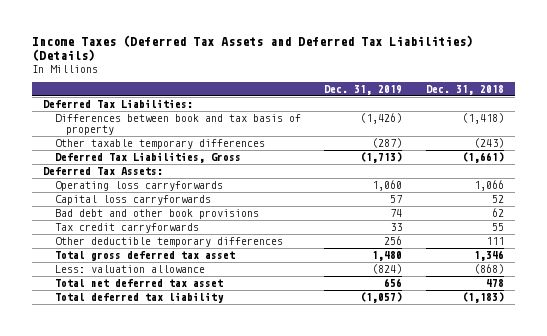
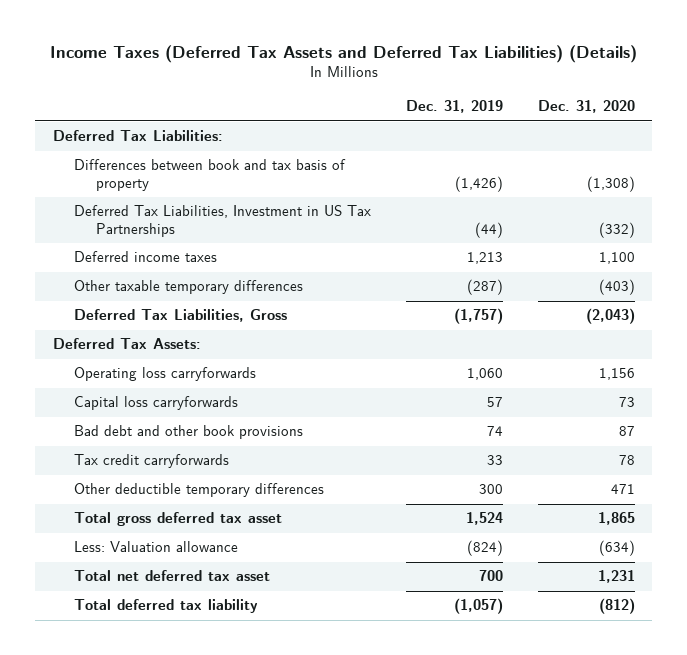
- | Dec. 31, 2019 | Dec. 31, 2018
+ | Dec. 31, 2019 | Dec. 31, 2020
+ Deferred Tax Liabilities, Investment in US Tax Partnerships | (44) | (332)
+ Deferred income taxes | 1,213 | 1,100
- Deferred Tax Liabilities, Gross | (1,713) | (1,661)
+ Deferred Tax Liabilities, Gross | (1,757) | (2,043)
- Other deductible temporary differences | 256 | 111
- Total gross deferred tax asset | 1,480 | 1,346
- Less: valuation allowance | (824) | (868)
- Total net deferred tax asset | 656 | 478
+ Other deductible temporary differences | 300 | 471
+ Total gross deferred tax asset | 1,524 | 1,865
+ Less: Valuation allowance | (824) | (634)
+ Total net deferred tax asset | 700 | 1,231

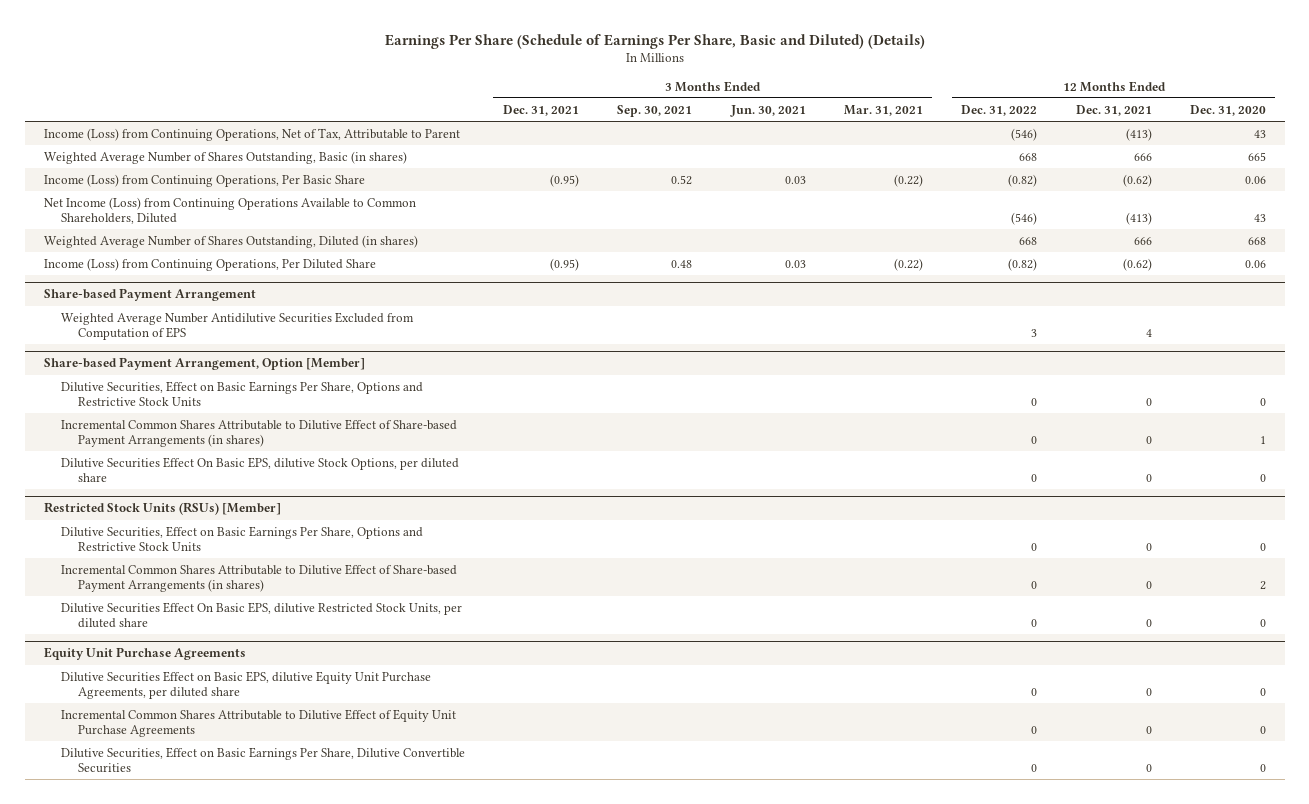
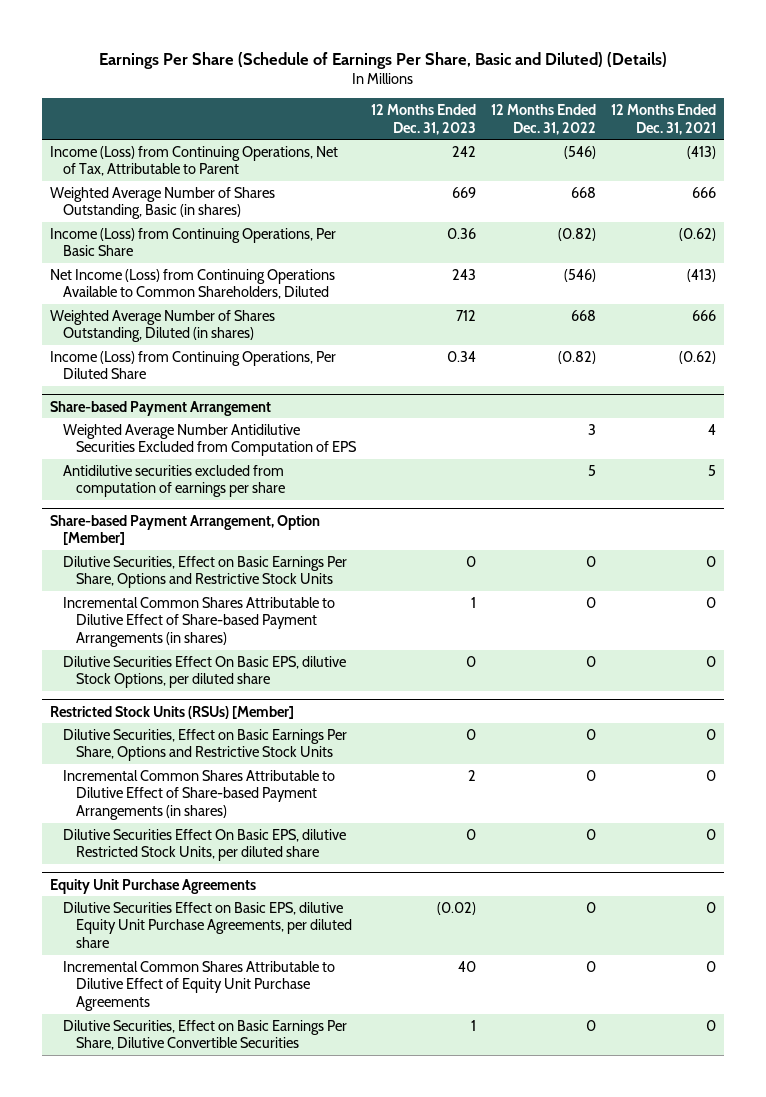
- | 3 Months Ended Dec. 31, 2021 | 3 Months Ended Sep. 30, 2021 | 3 Months Ended Jun. 30, 2021 | 3 Months Ended Mar. 31, 2021 | 12 Months Ended Dec. 31, 2022 | 12 Months Ended Dec. 31, 2021 | 12 Months Ended Dec. 31, 2020
+ | 12 Months Ended Dec. 31, 2023 | 12 Months Ended Dec. 31, 2022 | 12 Months Ended Dec. 31, 2021
@ Share-based Payment Arrangement
+ Antidilutive securities excluded from computation of earnings per share | | 5 | 5

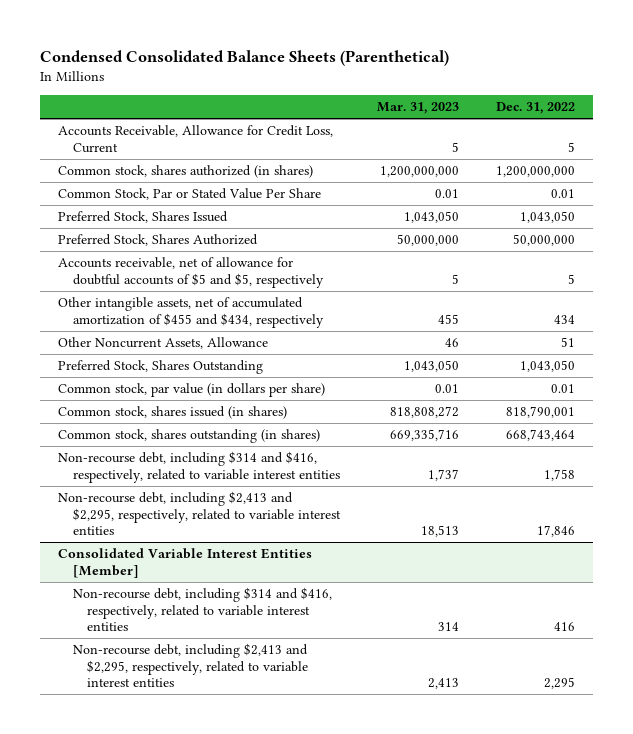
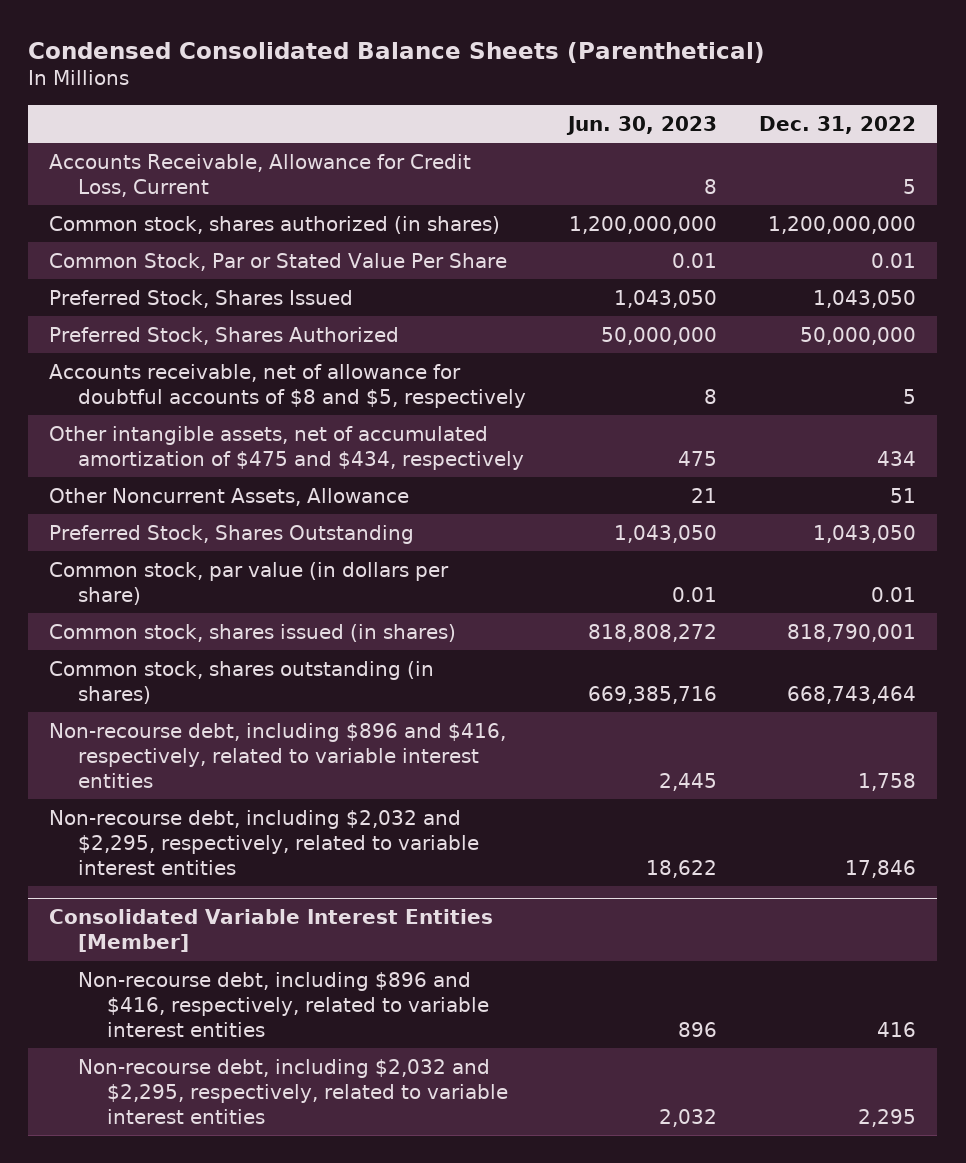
- | Mar. 31, 2023 | Dec. 31, 2022
+ | Jun. 30, 2023 | Dec. 31, 2022
- Accounts receivable, net of allowance for doubtful accounts of $5 and $5, respectively | 5 | 5
- Other intangible assets, net of accumulated amortization of $455 and $434, respectively | 455 | 434
+ Accounts receivable, net of allowance for doubtful accounts of $8 and $5, respectively | 8 | 5
+ Other intangible assets, net of accumulated amortization of $475 and $434, respectively | 475 | 434
- Non-recourse debt, including $314 and $416, respectively, related to variable interest entities | 1,737 | 1,758
- Non-recourse debt, including $2,413 and $2,295, respectively, related to variable interest entities | 18,513 | 17,846
+ Non-recourse debt, including $896 and $416, respectively, related to variable interest entities | 2,445 | 1,758
+ Non-recourse debt, including $2,032 and $2,295, respectively, related to variable interest entities | 18,622 | 17,846
@ Consolidated Variable Interest Entities [Member]
- Non-recourse debt, including $314 and $416, respectively, related to variable interest entities | 314 | 416
- Non-recourse debt, including $2,413 and $2,295, respectively, related to variable interest entities | 2,413 | 2,295
+ Non-recourse debt, including $896 and $416, respectively, related to variable interest entities | 896 | 416
+ Non-recourse debt, including $2,032 and $2,295, respectively, related to variable interest entities | 2,032 | 2,295

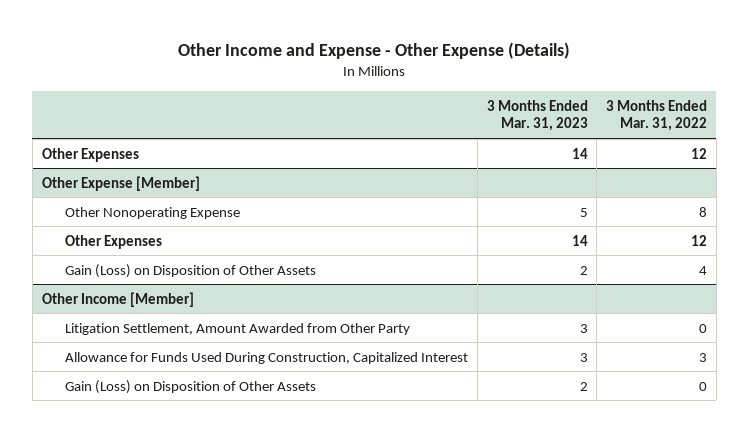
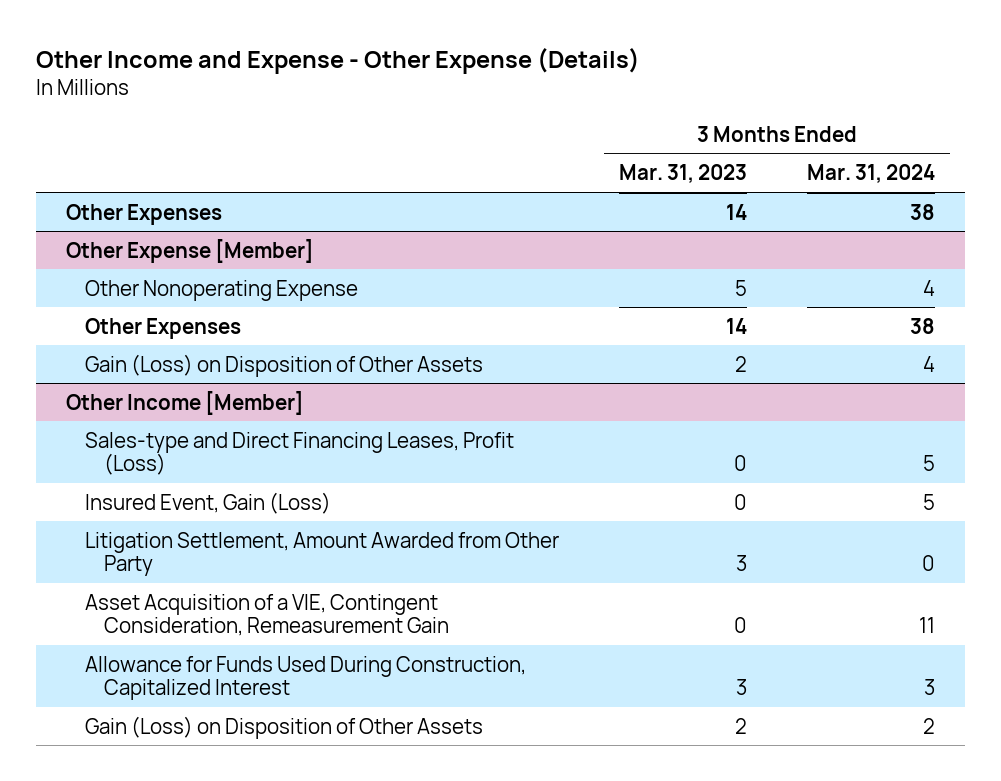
- | 3 Months Ended Mar. 31, 2023 | 3 Months Ended Mar. 31, 2022
+ | 3 Months Ended Mar. 31, 2023 | 3 Months Ended Mar. 31, 2024
@ Other Income [Member]
+ Sales-type and Direct Financing Leases, Profit (Loss) | 0 | 5
+ Insured Event, Gain (Loss) | 0 | 5
+ Asset Acquisition of a VIE, Contingent Consideration, Remeasurement Gain | 0 | 11

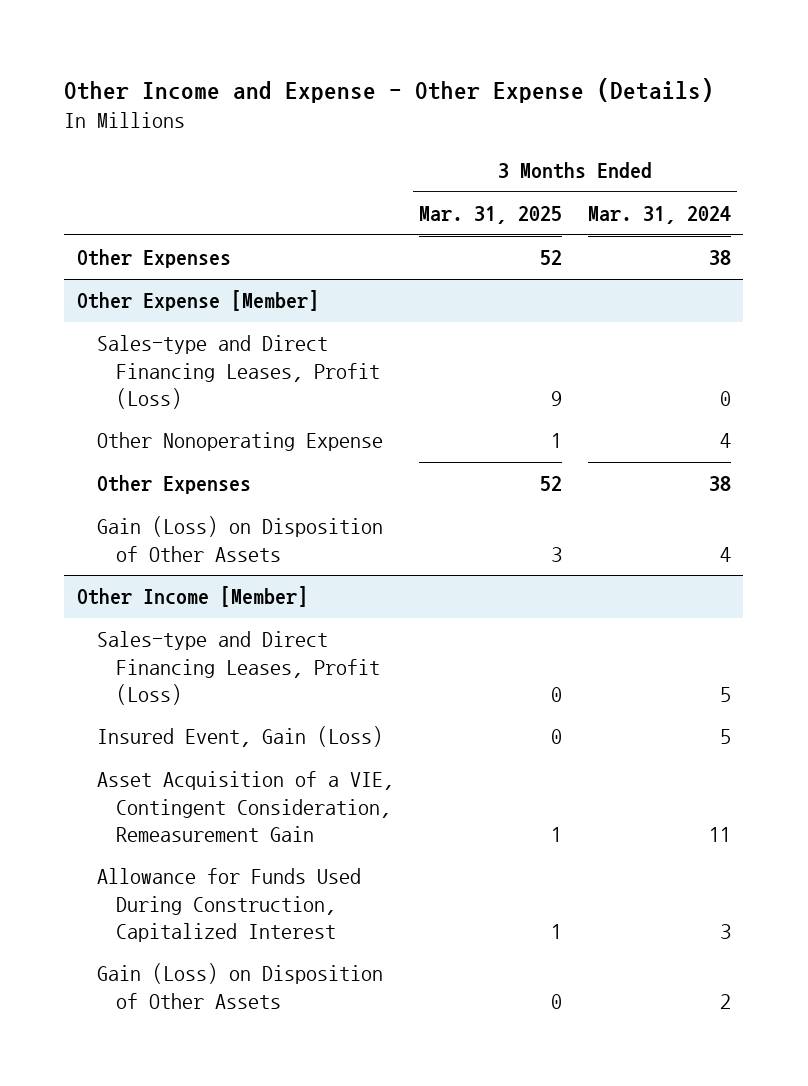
- | 3 Months Ended Mar. 31, 2023 | 3 Months Ended Mar. 31, 2024
+ | 3 Months Ended Mar. 31, 2025 | 3 Months Ended Mar. 31, 2024
@ Other Expense [Member]
+ Sales-type and Direct Financing Leases, Profit (Loss) | 9 | 0
@ Other Income [Member]
- Litigation Settlement, Amount Awarded from Other Party | 3 | 0

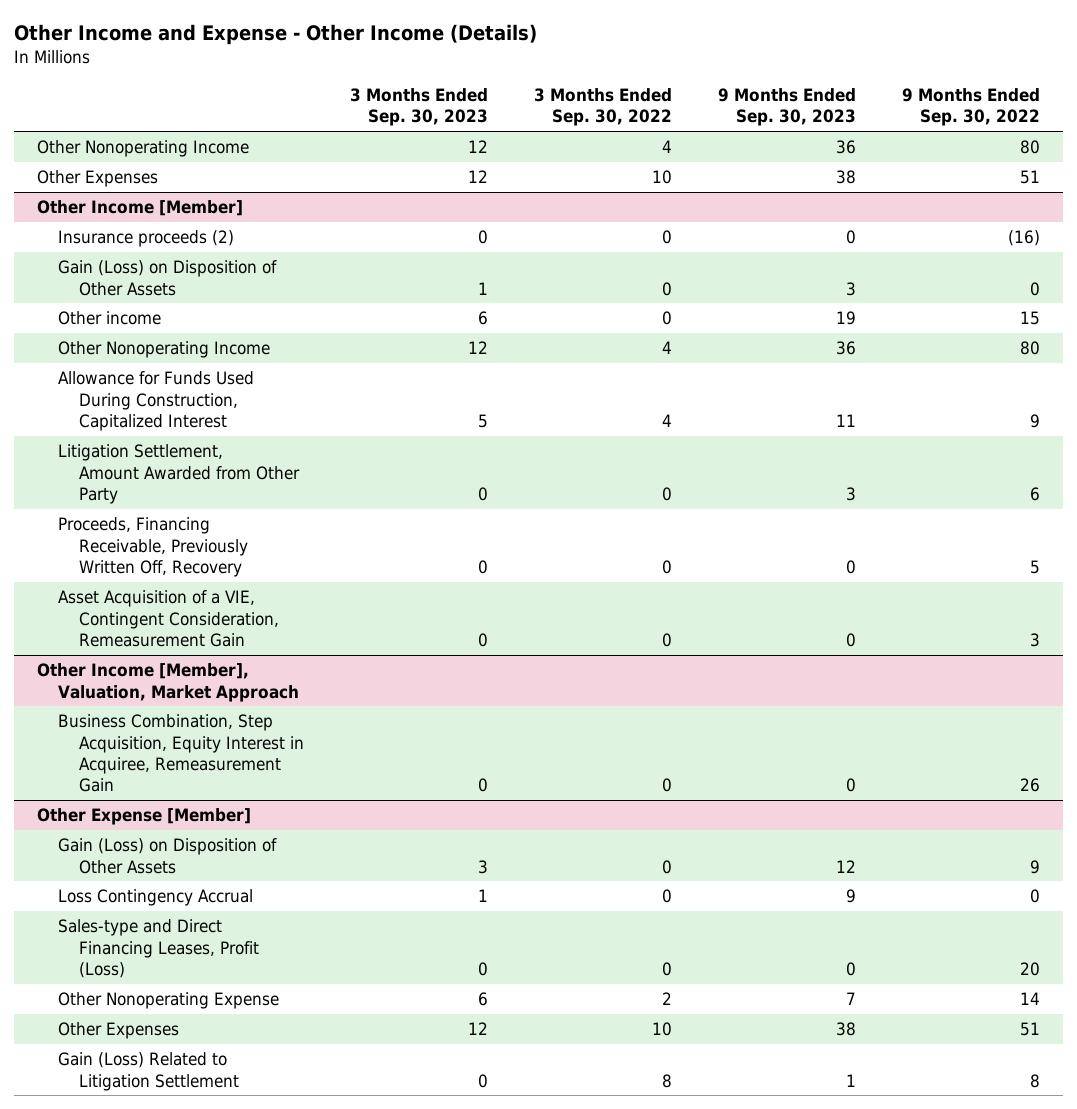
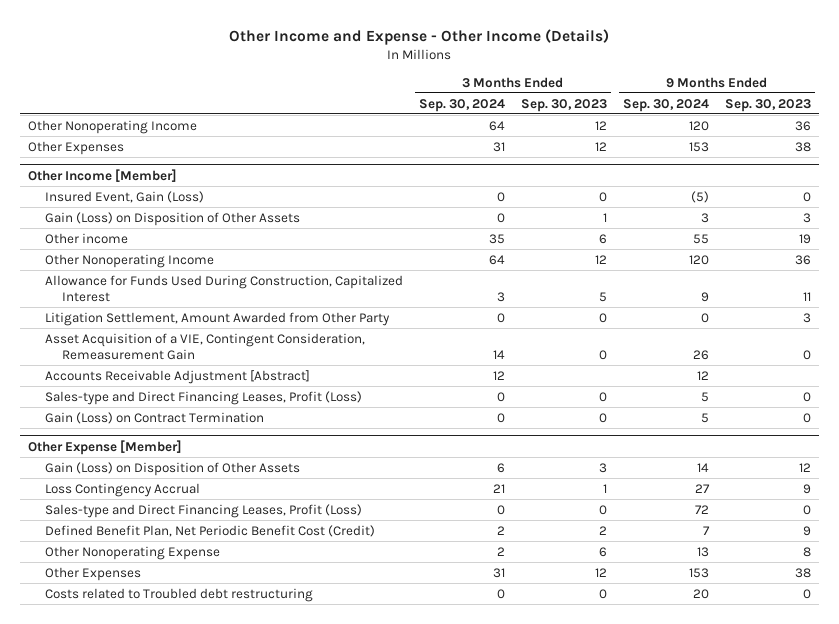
- | 3 Months Ended Sep. 30, 2023 | 3 Months Ended Sep. 30, 2022 | 9 Months Ended Sep. 30, 2023 | 9 Months Ended Sep. 30, 2022
+ | 3 Months Ended Sep. 30, 2024 | 3 Months Ended Sep. 30, 2023 | 9 Months Ended Sep. 30, 2024 | 9 Months Ended Sep. 30, 2023
@ Other Income [Member]
- Insurance proceeds (2) | 0 | 0 | 0 | (16)
+ Insured Event, Gain (Loss) | 0 | 0 | (5) | 0
- Proceeds, Financing Receivable, Previously Written Off, Recovery | 0 | 0 | 0 | 5
- Other Income [Member], Valuation, Market Approach
- Business Combination, Step Acquisition, Equity Interest in Acquiree, Remeasurement Gain | 0 | 0 | 0 | 26
@ Other Income [Member]
+ Accounts Receivable Adjustment [Abstract] | 12 | | 12 |
+ Sales-type and Direct Financing Leases, Profit (Loss) | 0 | 0 | 5 | 0
+ Gain (Loss) on Contract Termination | 0 | 0 | 5 | 0
@ Other Expense [Member]
- Other Nonoperating Expense | 6 | 2 | 7 | 14
+ Defined Benefit Plan, Net Periodic Benefit Cost (Credit) | 2 | 2 | 7 | 9
+ Other Nonoperating Expense | 2 | 6 | 13 | 8
- Gain (Loss) Related to Litigation Settlement | 0 | 8 | 1 | 8
+ Costs related to Troubled debt restructuring | 0 | 0 | 20 | 0

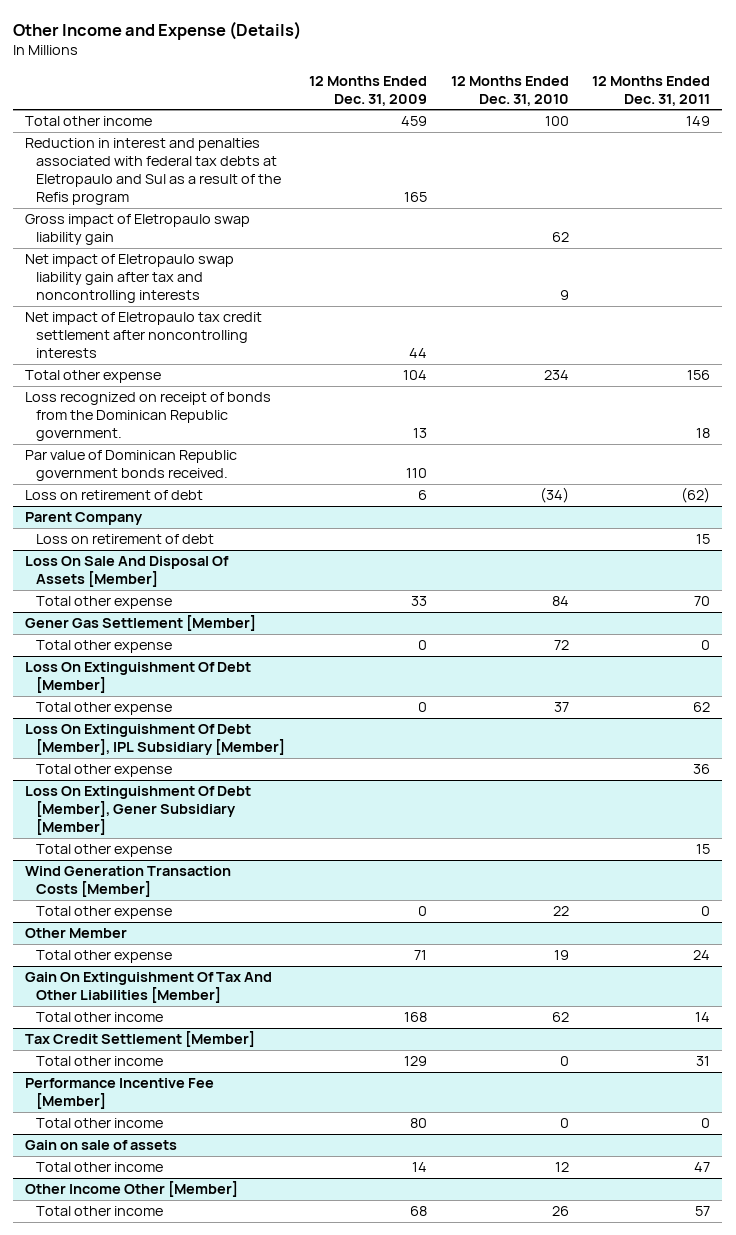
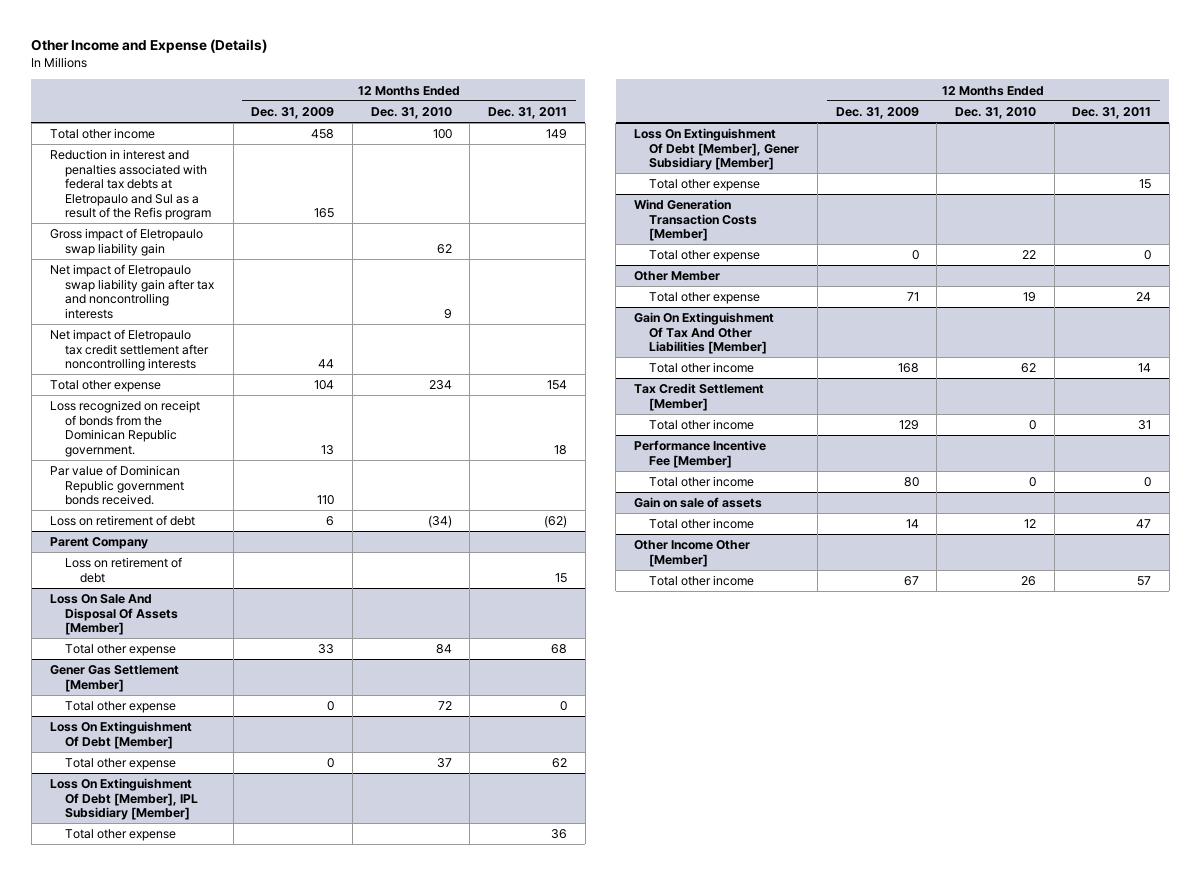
- Total other income | 459 | 100 | 149
+ Total other income | 458 | 100 | 149
- Total other expense | 104 | 234 | 156
+ Total other expense | 104 | 234 | 154
@ Loss On Sale And Disposal Of Assets [Member]
- Total other expense | 33 | 84 | 70
+ Total other expense | 33 | 84 | 68
@ Other Income Other [Member]
- Total other income | 68 | 26 | 57
+ Total other income | 67 | 26 | 57

